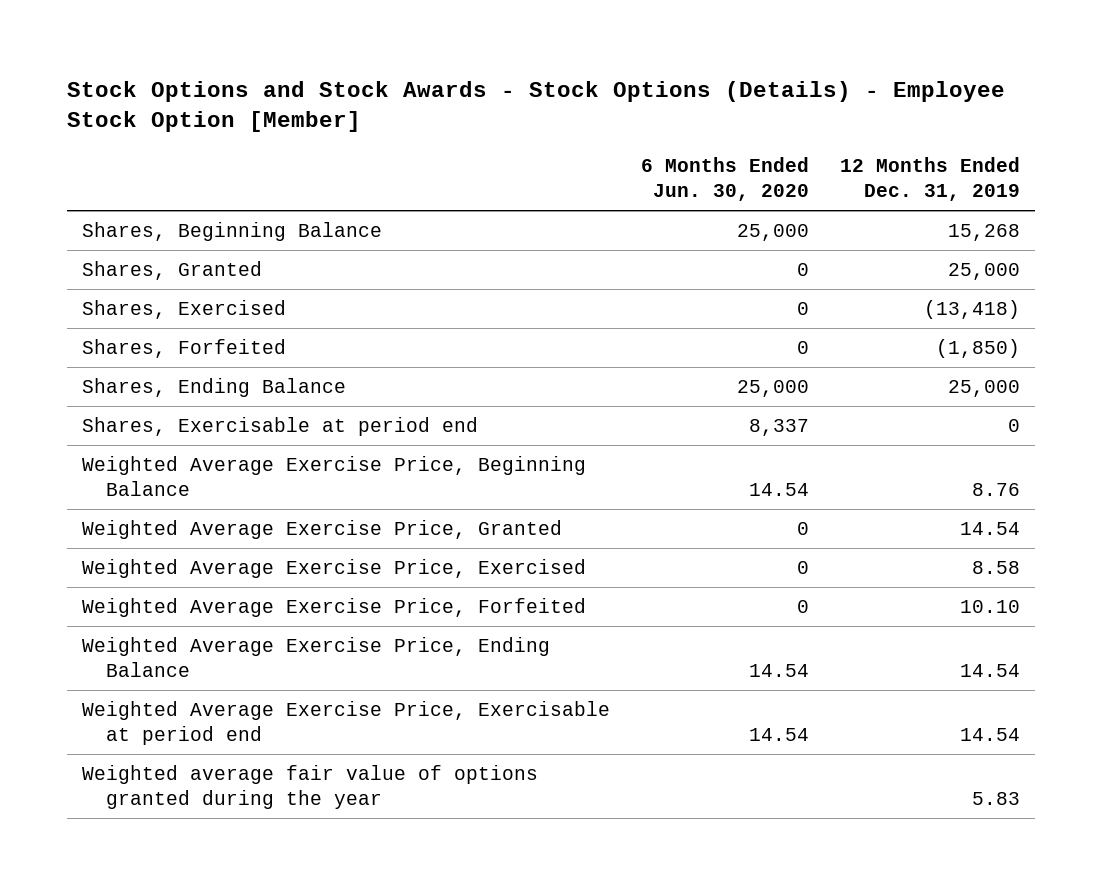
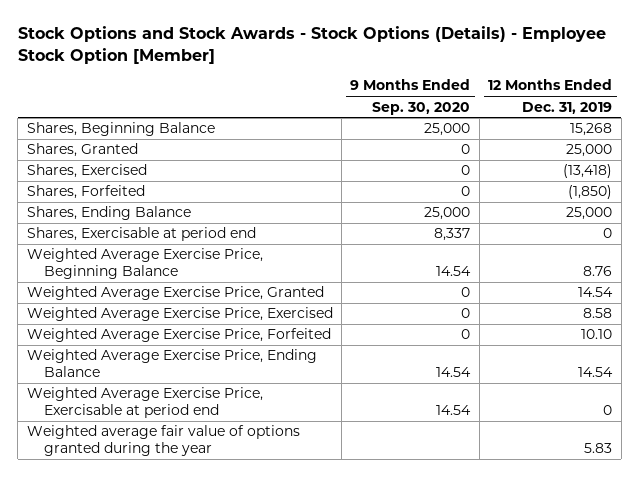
- | 6 Months Ended Jun. 30, 2020 | 12 Months Ended Dec. 31, 2019
+ | 9 Months Ended Sep. 30, 2020 | 12 Months Ended Dec. 31, 2019
- Weighted Average Exercise Price, Exercisable at period end | 14.54 | 14.54
+ Weighted Average Exercise Price, Exercisable at period end | 14.54 | 0

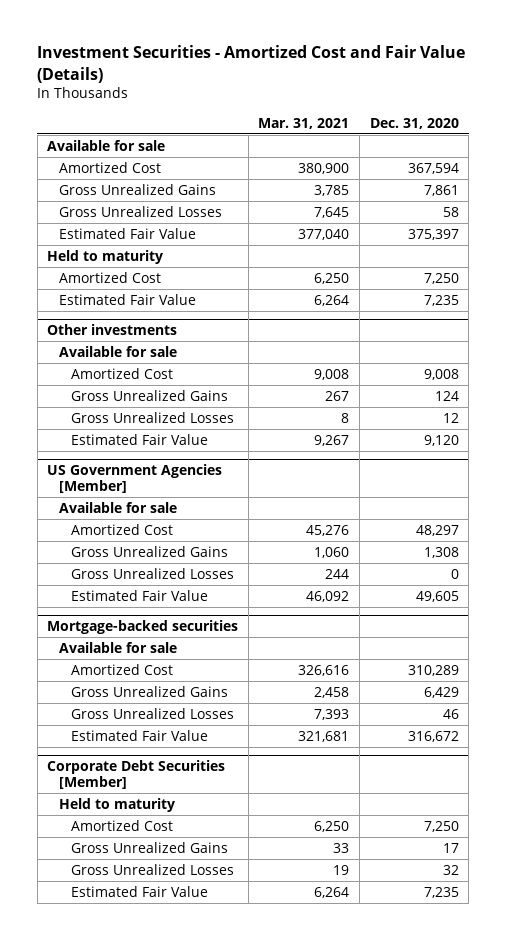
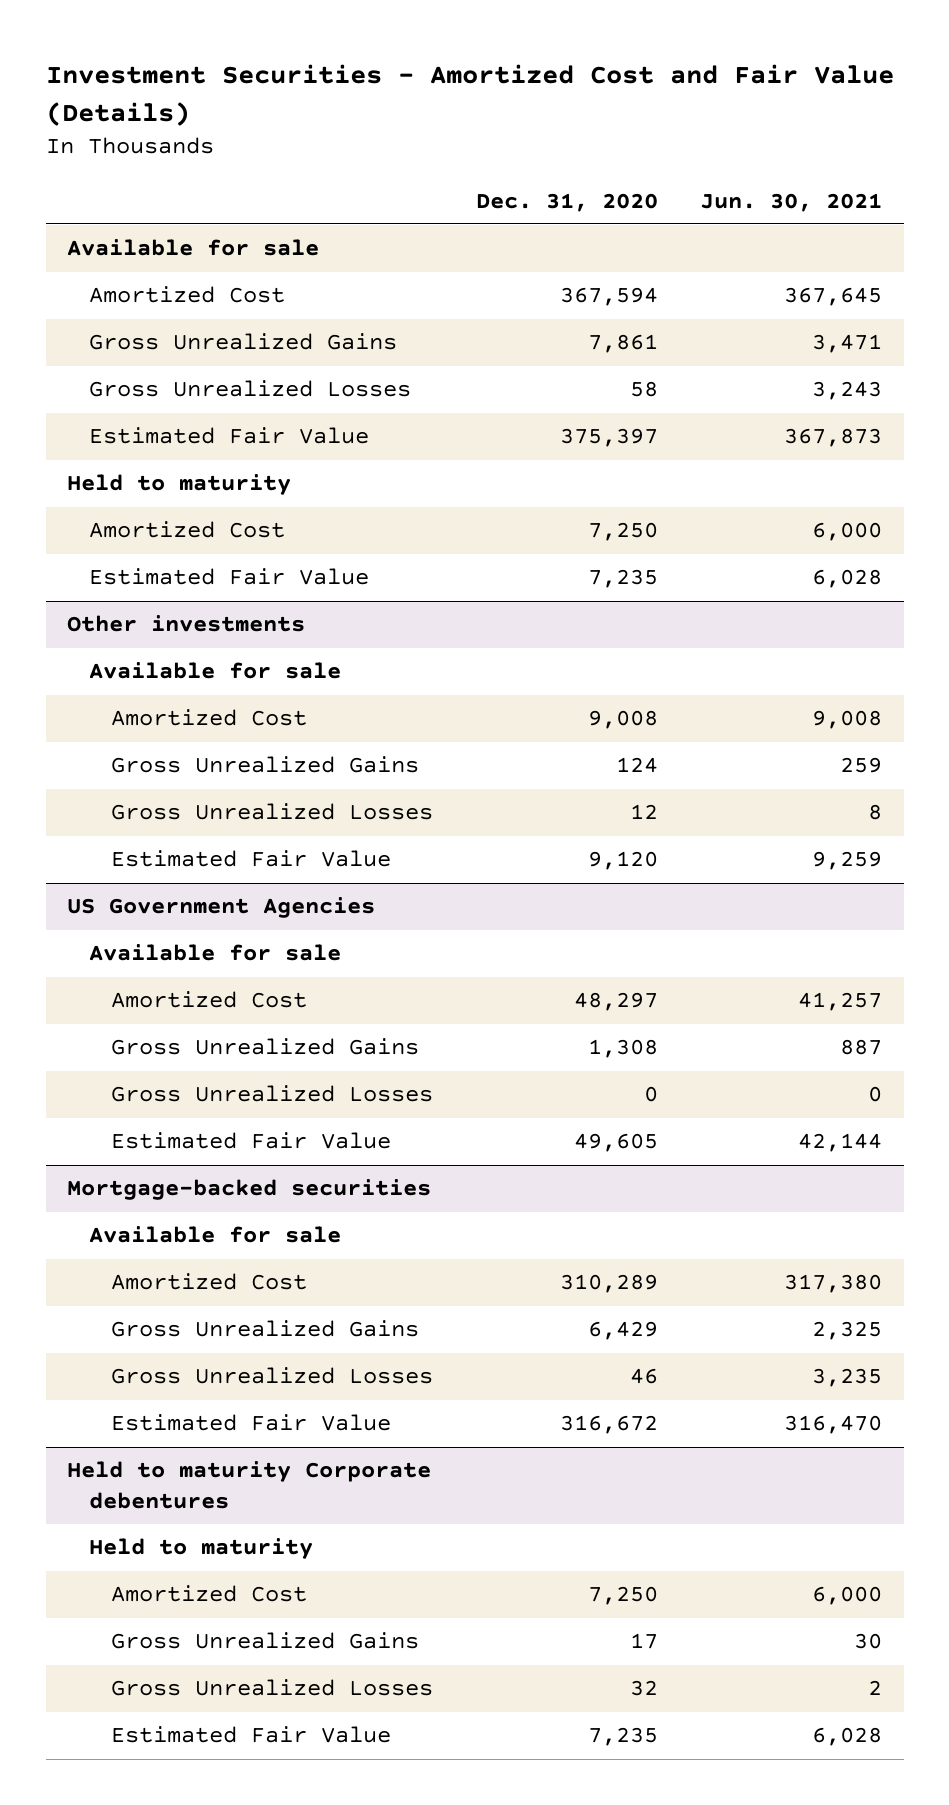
- | Mar. 31, 2021 | Dec. 31, 2020
+ | Dec. 31, 2020 | Jun. 30, 2021
- US Government Agencies [Member]
+ US Government Agencies
- Corporate Debt Securities [Member]
+ Held to maturity Corporate debentures

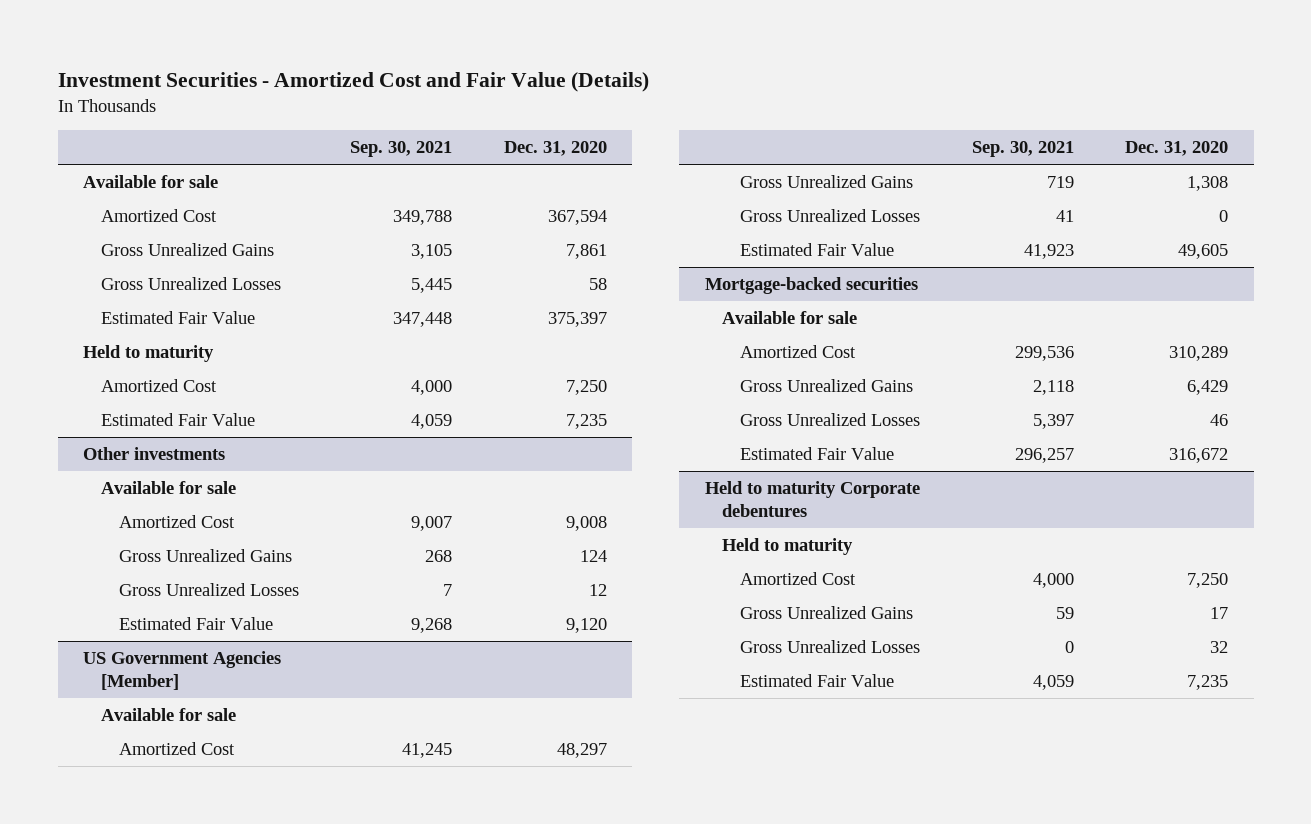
- | Dec. 31, 2020 | Jun. 30, 2021
+ | Sep. 30, 2021 | Dec. 31, 2020
- US Government Agencies
+ US Government Agencies [Member]

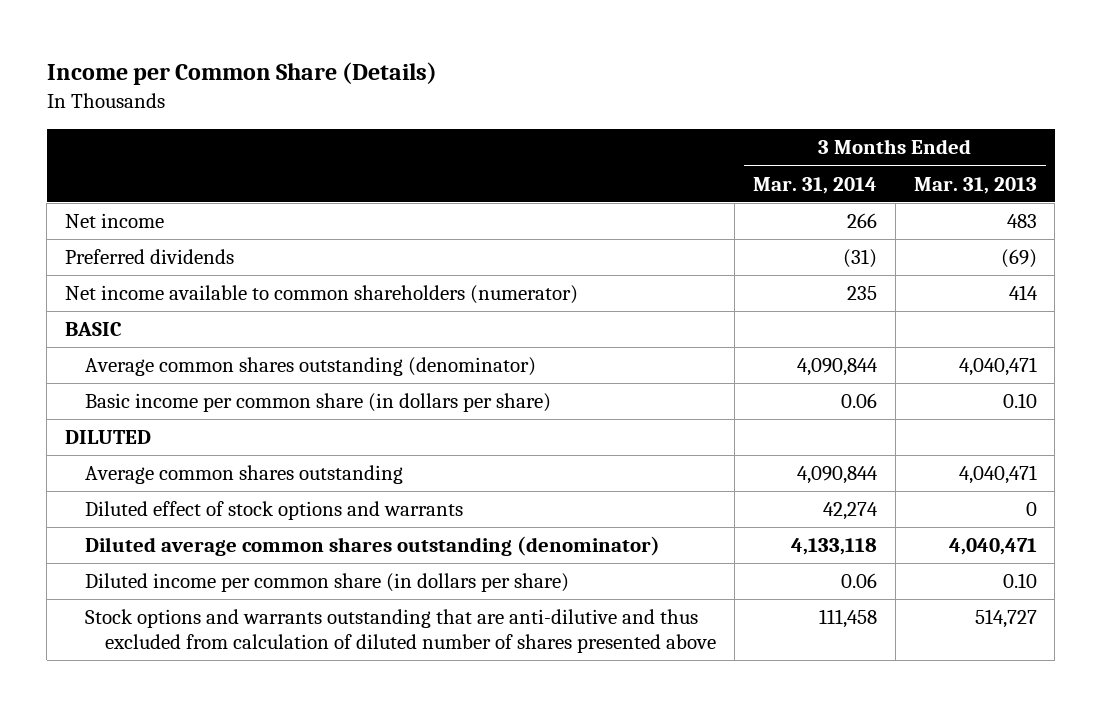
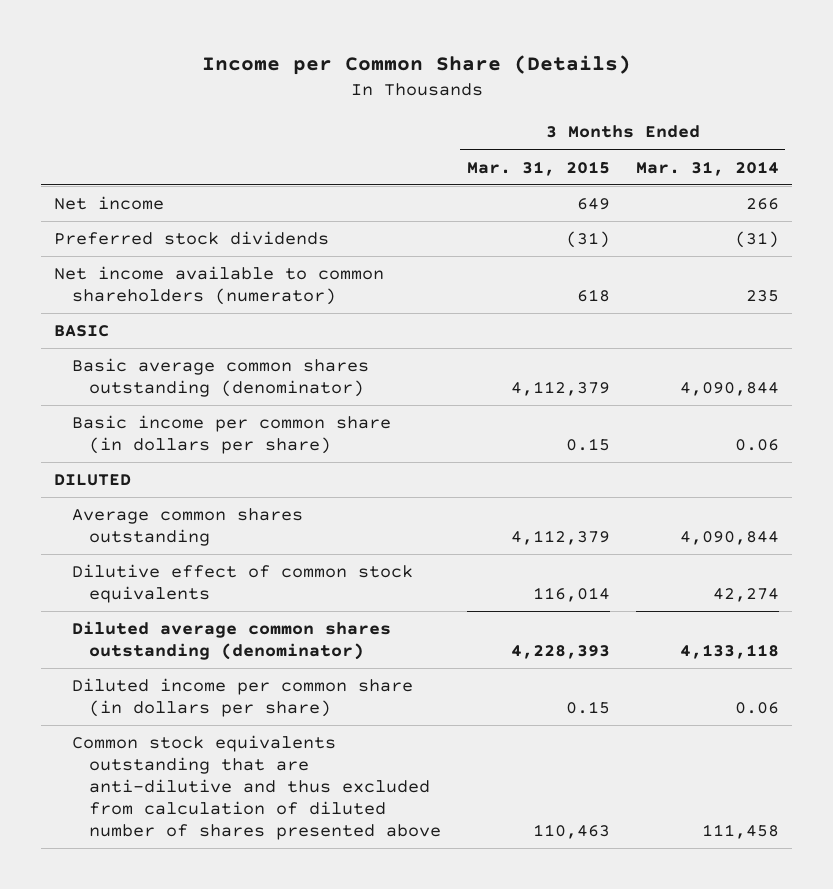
- | 3 Months Ended Mar. 31, 2014 | 3 Months Ended Mar. 31, 2013
+ | 3 Months Ended Mar. 31, 2015 | 3 Months Ended Mar. 31, 2014
- Preferred dividends | (31) | (69)
+ Preferred stock dividends | (31) | (31)
- Average common shares outstanding (denominator) | 4,090,844 | 4,040,471
+ Basic average common shares outstanding (denominator) | 4,112,379 | 4,090,844
- Diluted effect of stock options and warrants | 42,274 | 0
+ Dilutive effect of common stock equivalents | 116,014 | 42,274
- Stock options and warrants outstanding that are anti-dilutive and thus excluded from calculation of diluted number of shares presented above | 111,458 | 514,727
+ Common stock equivalents outstanding that are anti-dilutive and thus excluded from calculation of diluted number of shares presented above | 110,463 | 111,458

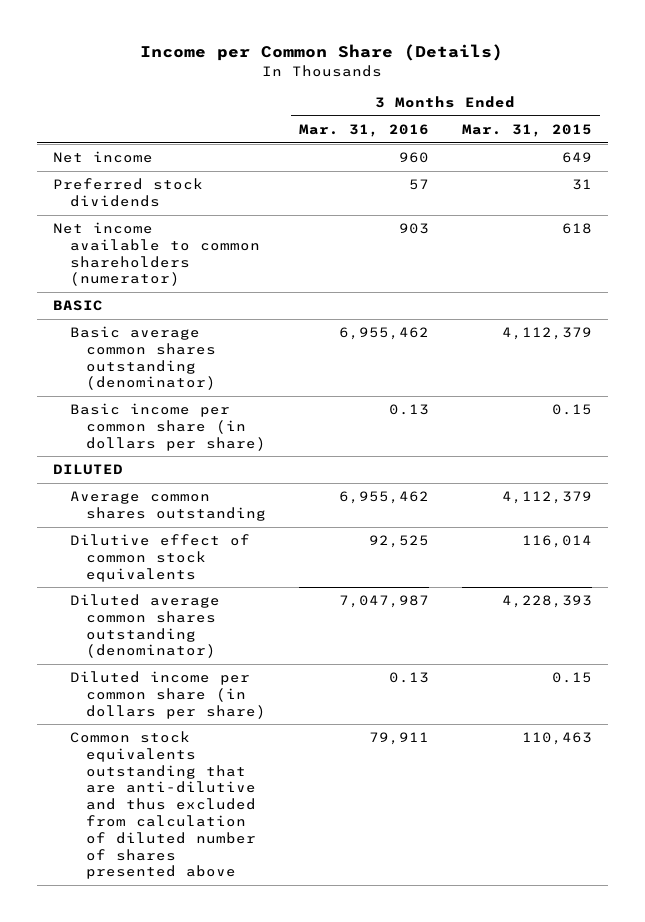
- | 3 Months Ended Mar. 31, 2015 | 3 Months Ended Mar. 31, 2014
+ | 3 Months Ended Mar. 31, 2016 | 3 Months Ended Mar. 31, 2015
- Preferred stock dividends | (31) | (31)
+ Preferred stock dividends | 57 | 31

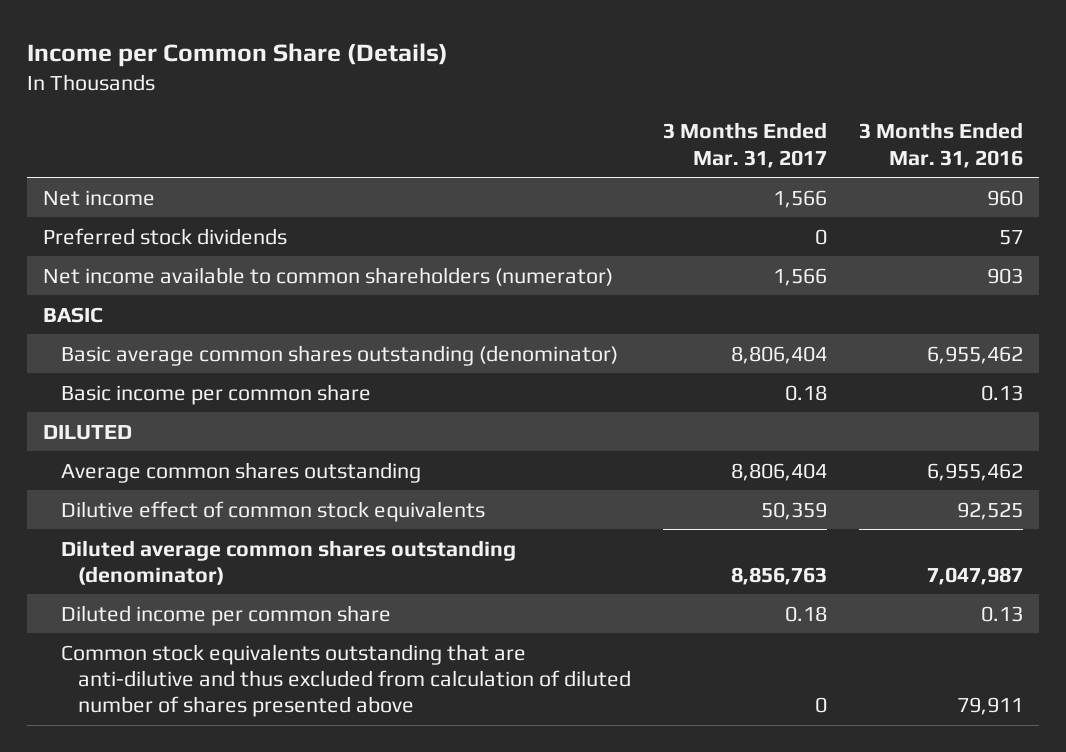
- | 3 Months Ended Mar. 31, 2016 | 3 Months Ended Mar. 31, 2015
+ | 3 Months Ended Mar. 31, 2017 | 3 Months Ended Mar. 31, 2016
- Basic income per common share (in dollars per share) | 0.13 | 0.15
+ Basic income per common share | 0.18 | 0.13
- Diluted income per common share (in dollars per share) | 0.13 | 0.15
+ Diluted income per common share | 0.18 | 0.13

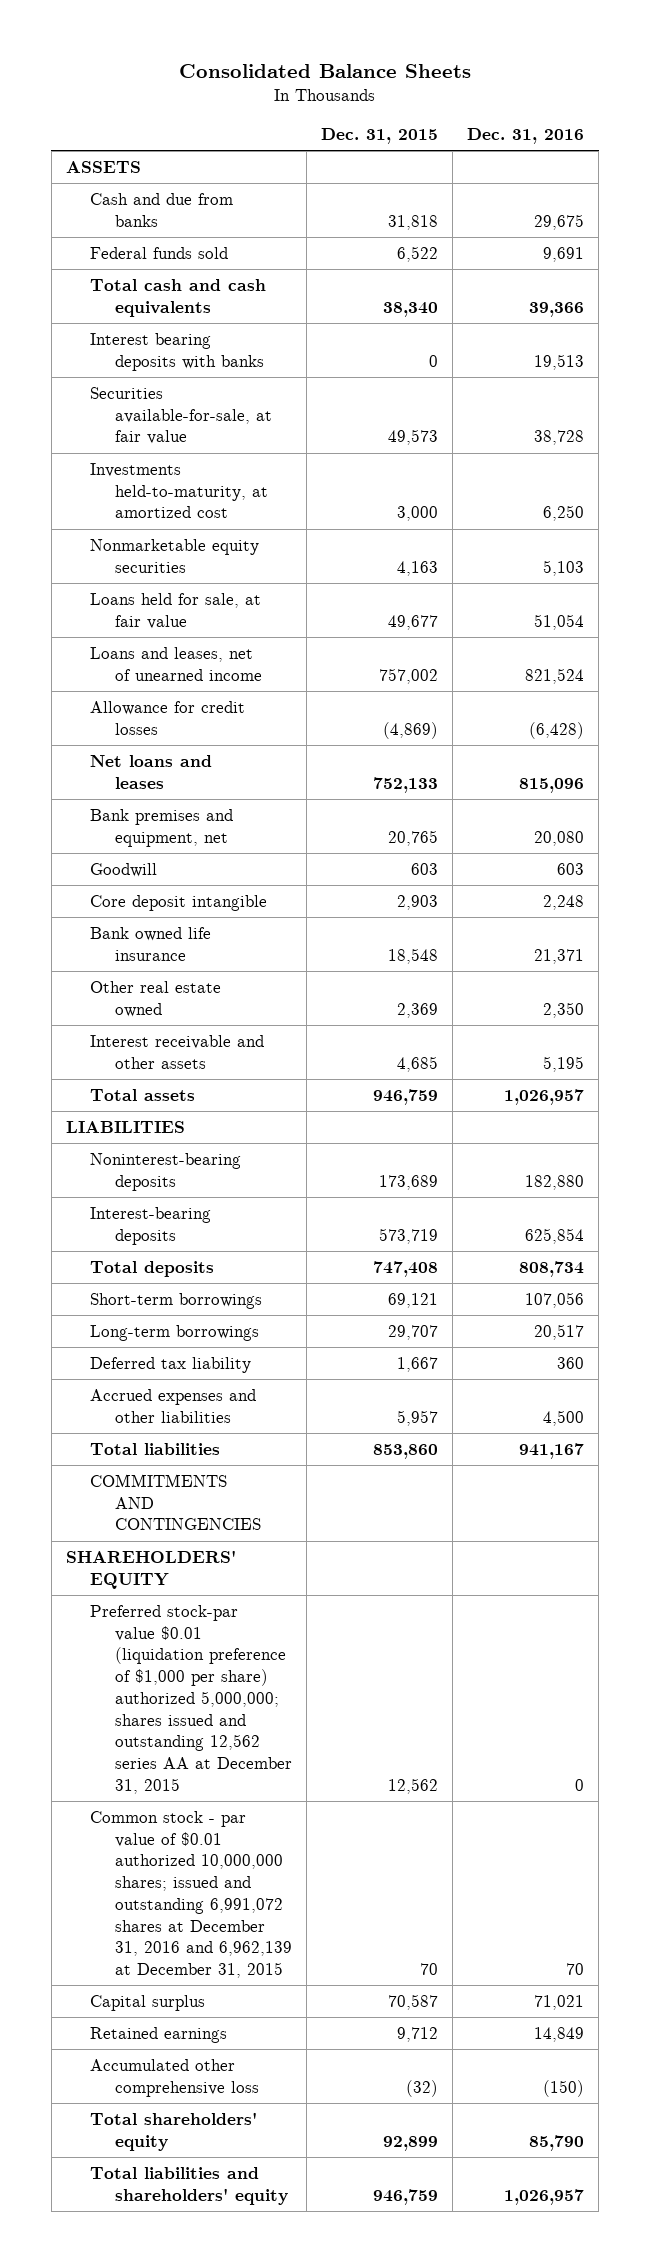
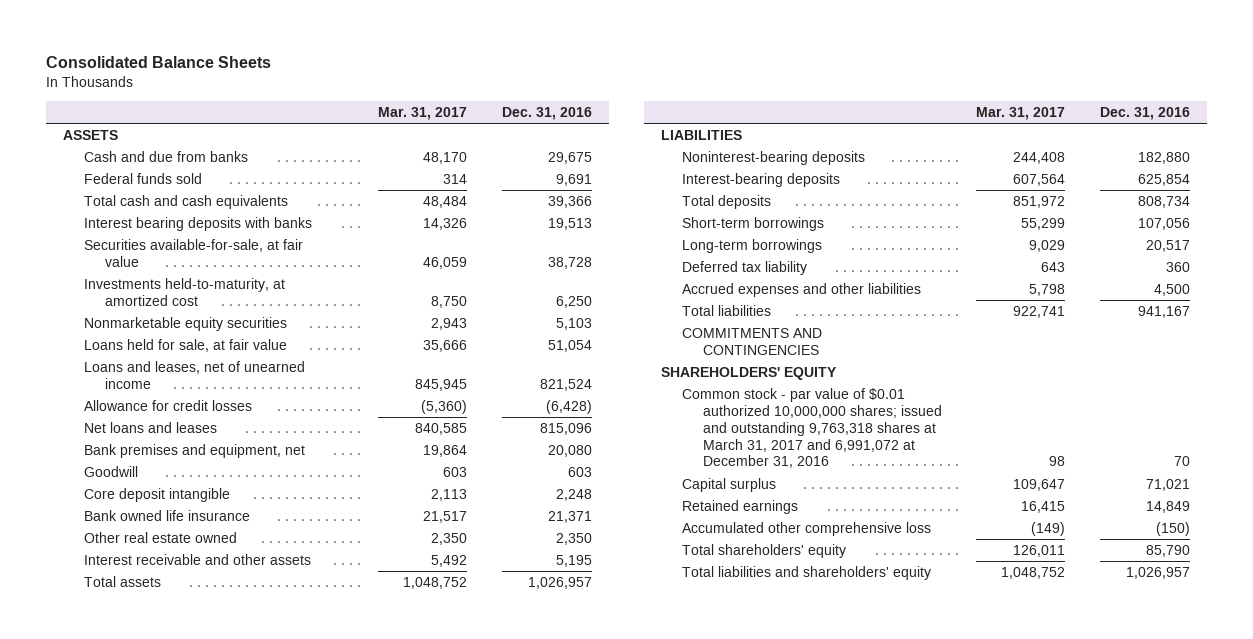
- | Dec. 31, 2015 | Dec. 31, 2016
+ | Mar. 31, 2017 | Dec. 31, 2016
- Preferred stock-par value $0.01 (liquidation preference of $1,000 per share) authorized 5,000,000; shares issued and outstanding 12,562 series AA at December 31, 2015 | 12,562 | 0
- Common stock - par value of $0.01 authorized 10,000,000 shares; issued and outstanding 6,991,072 shares at December 31, 2016 and 6,962,139 at December 31, 2015 | 70 | 70
+ Common stock - par value of $0.01 authorized 10,000,000 shares; issued and outstanding 9,763,318 shares at March 31, 2017 and 6,991,072 at December 31, 2016 | 98 | 70

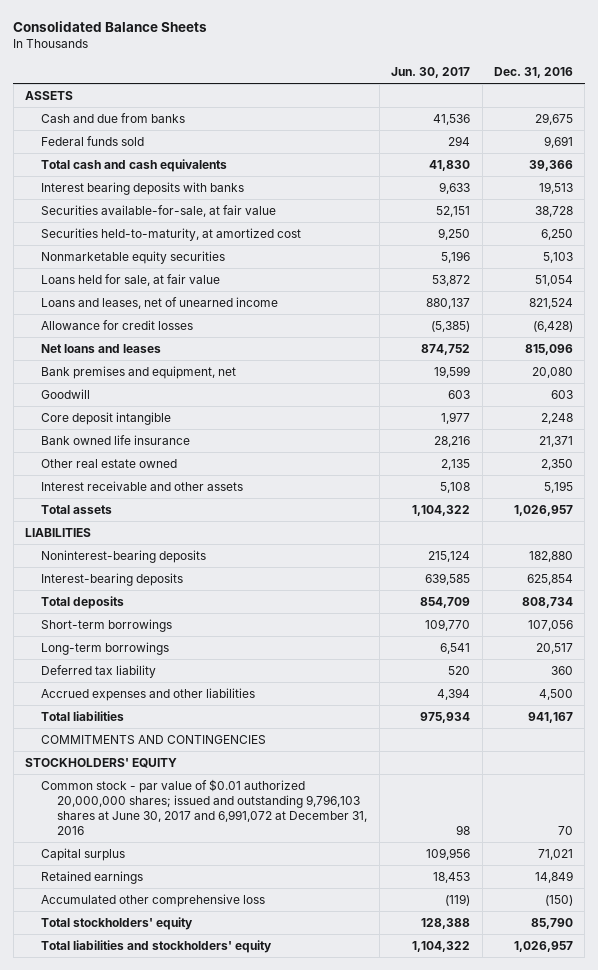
- | Mar. 31, 2017 | Dec. 31, 2016
+ | Jun. 30, 2017 | Dec. 31, 2016
- Investments held-to-maturity, at amortized cost | 8,750 | 6,250
+ Securities held-to-maturity, at amortized cost | 9,250 | 6,250
- SHAREHOLDERS' EQUITY
- Common stock - par value of $0.01 authorized 10,000,000 shares; issued and outstanding 9,763,318 shares at March 31, 2017 and 6,991,072 at December 31, 2016 | 98 | 70
+ STOCKHOLDERS' EQUITY
+ Common stock - par value of $0.01 authorized 20,000,000 shares; issued and outstanding 9,796,103 shares at June 30, 2017 and 6,991,072 at December 31, 2016 | 98 | 70
- Total shareholders' equity | 126,011 | 85,790
- Total liabilities and shareholders' equity | 1,048,752 | 1,026,957
+ Total stockholders' equity | 128,388 | 85,790
+ Total liabilities and stockholders' equity | 1,104,322 | 1,026,957

